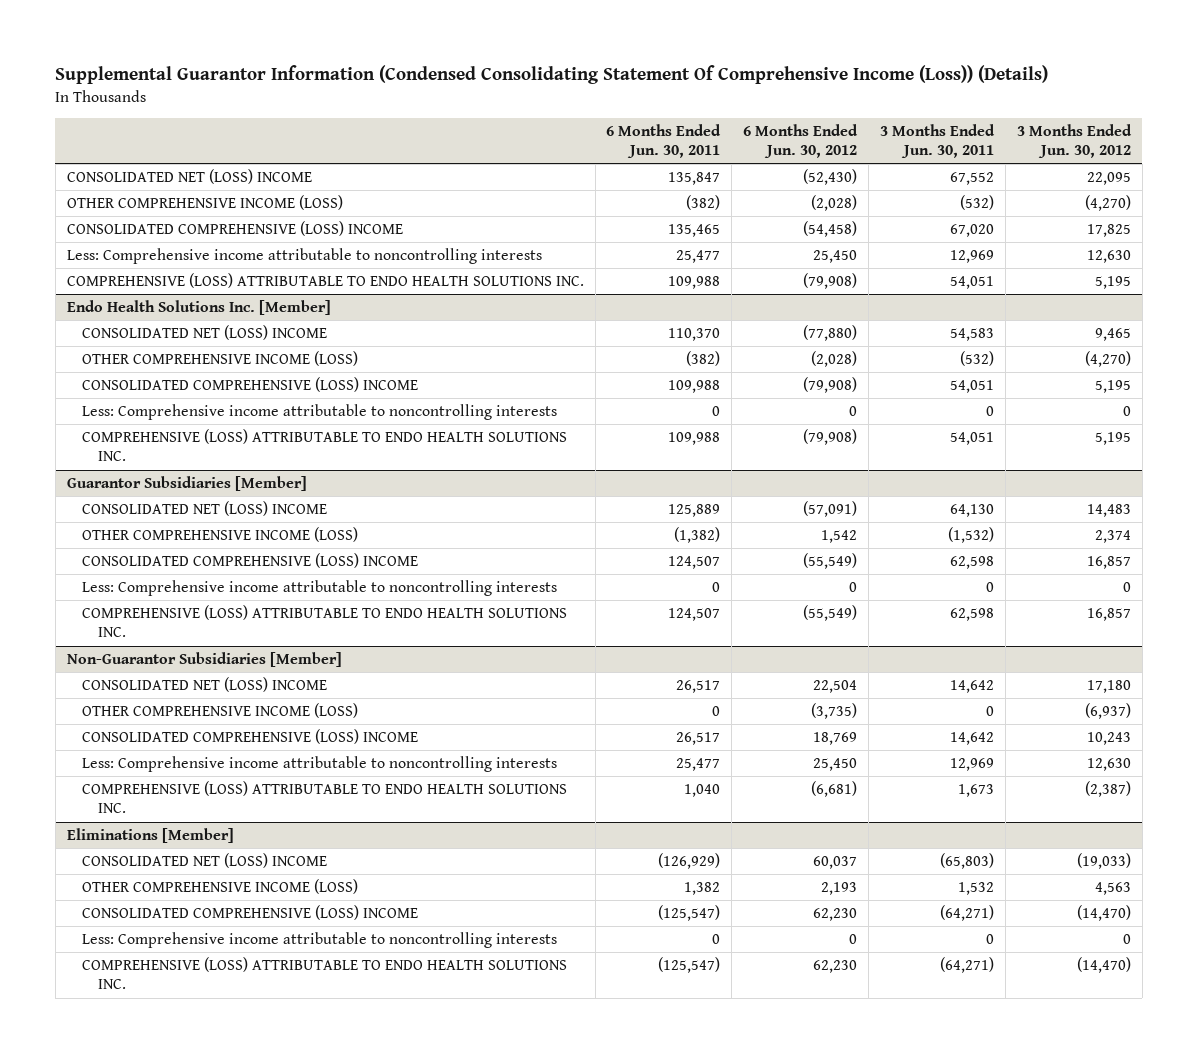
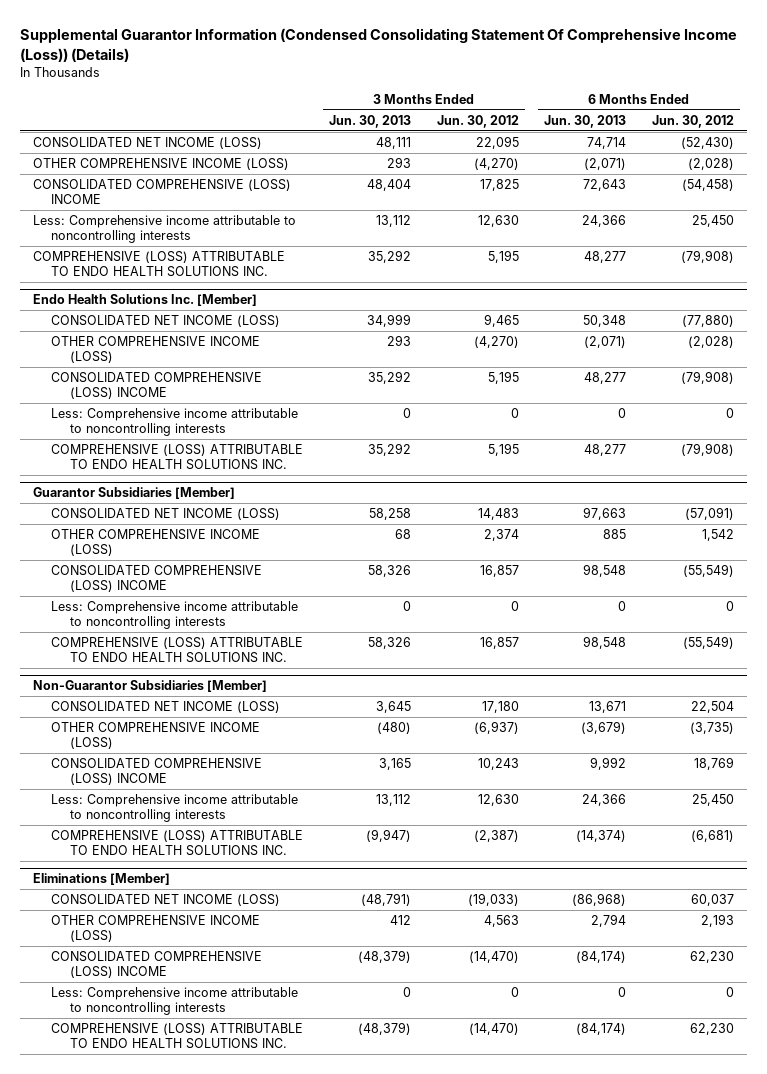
- | 6 Months Ended Jun. 30, 2011 | 6 Months Ended Jun. 30, 2012 | 3 Months Ended Jun. 30, 2011 | 3 Months Ended Jun. 30, 2012
+ | 3 Months Ended Jun. 30, 2013 | 3 Months Ended Jun. 30, 2012 | 6 Months Ended Jun. 30, 2013 | 6 Months Ended Jun. 30, 2012
- CONSOLIDATED NET (LOSS) INCOME | 135,847 | (52,430) | 67,552 | 22,095
+ CONSOLIDATED NET INCOME (LOSS) | 48,111 | 22,095 | 74,714 | (52,430)
@ Endo Health Solutions Inc. [Member]
- CONSOLIDATED NET (LOSS) INCOME | 110,370 | (77,880) | 54,583 | 9,465
+ CONSOLIDATED NET INCOME (LOSS) | 34,999 | 9,465 | 50,348 | (77,880)
@ Guarantor Subsidiaries [Member]
- CONSOLIDATED NET (LOSS) INCOME | 125,889 | (57,091) | 64,130 | 14,483
+ CONSOLIDATED NET INCOME (LOSS) | 58,258 | 14,483 | 97,663 | (57,091)
@ Non-Guarantor Subsidiaries [Member]
- CONSOLIDATED NET (LOSS) INCOME | 26,517 | 22,504 | 14,642 | 17,180
+ CONSOLIDATED NET INCOME (LOSS) | 3,645 | 17,180 | 13,671 | 22,504
@ Eliminations [Member]
- CONSOLIDATED NET (LOSS) INCOME | (126,929) | 60,037 | (65,803) | (19,033)
+ CONSOLIDATED NET INCOME (LOSS) | (48,791) | (19,033) | (86,968) | 60,037

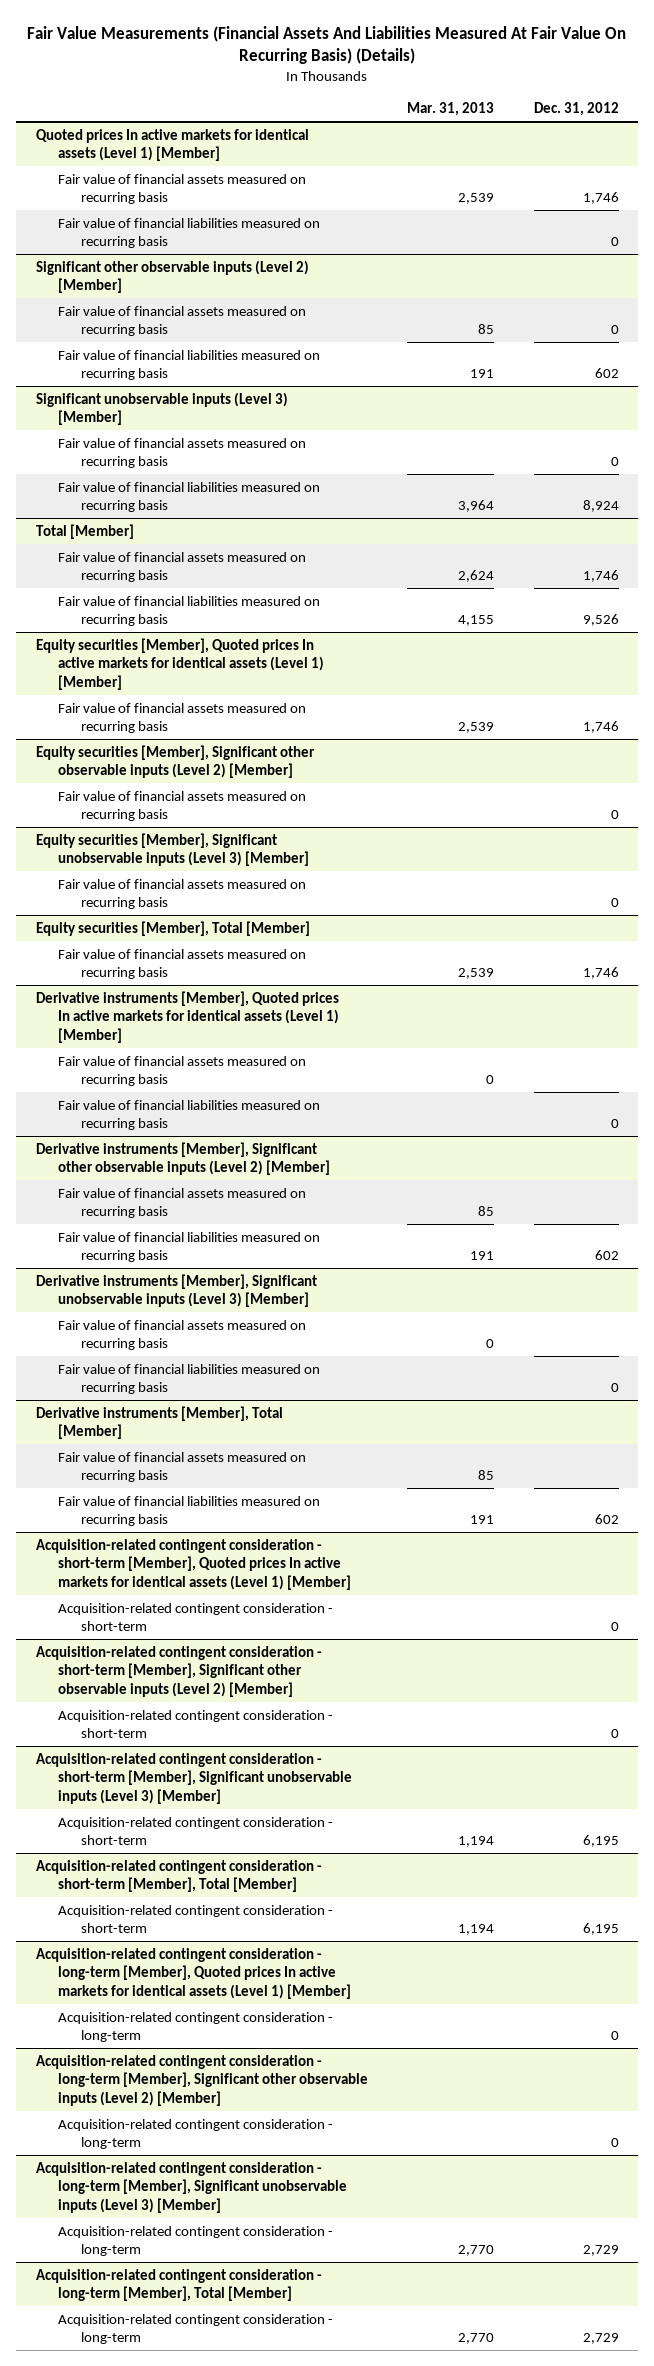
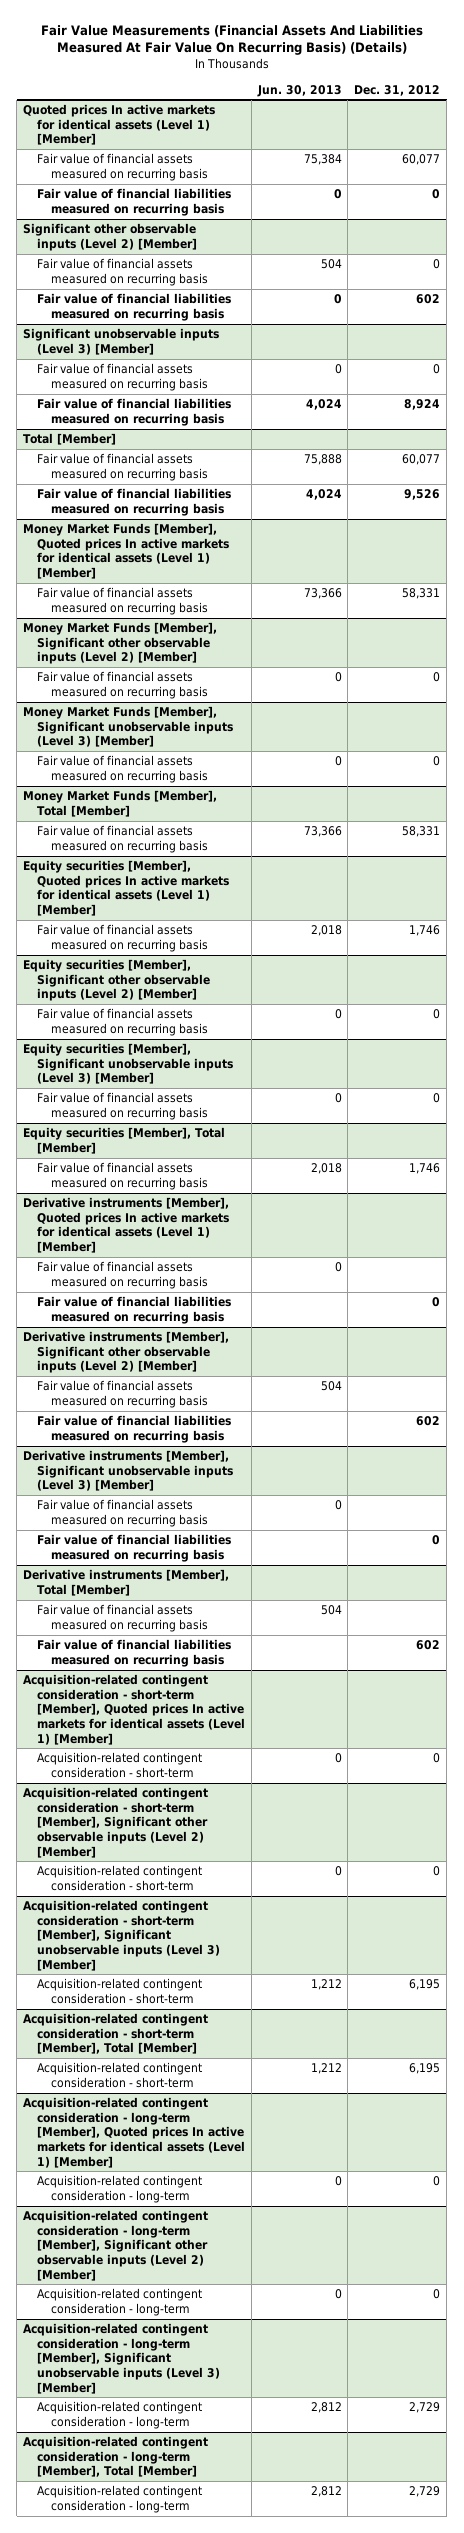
- | Mar. 31, 2013 | Dec. 31, 2012
+ | Jun. 30, 2013 | Dec. 31, 2012
@ Quoted prices In active markets for identical assets (Level 1) [Member]
- Fair value of financial assets measured on recurring basis | 2,539 | 1,746
+ Fair value of financial assets measured on recurring basis | 75,384 | 60,077
@ Total [Member]
- Fair value of financial assets measured on recurring basis | 2,624 | 1,746
+ Fair value of financial assets measured on recurring basis | 75,888 | 60,077
+ Money Market Funds [Member], Quoted prices In active markets for identical assets (Level 1) [Member]
+ Fair value of financial assets measured on recurring basis | 73,366 | 58,331
+ Money Market Funds [Member], Significant other observable inputs (Level 2) [Member]
+ Fair value of financial assets measured on recurring basis | 0 | 0
+ Money Market Funds [Member], Significant unobservable inputs (Level 3) [Member]
+ Fair value of financial assets measured on recurring basis | 0 | 0
+ Money Market Funds [Member], Total [Member]
+ Fair value of financial assets measured on recurring basis | 73,366 | 58,331

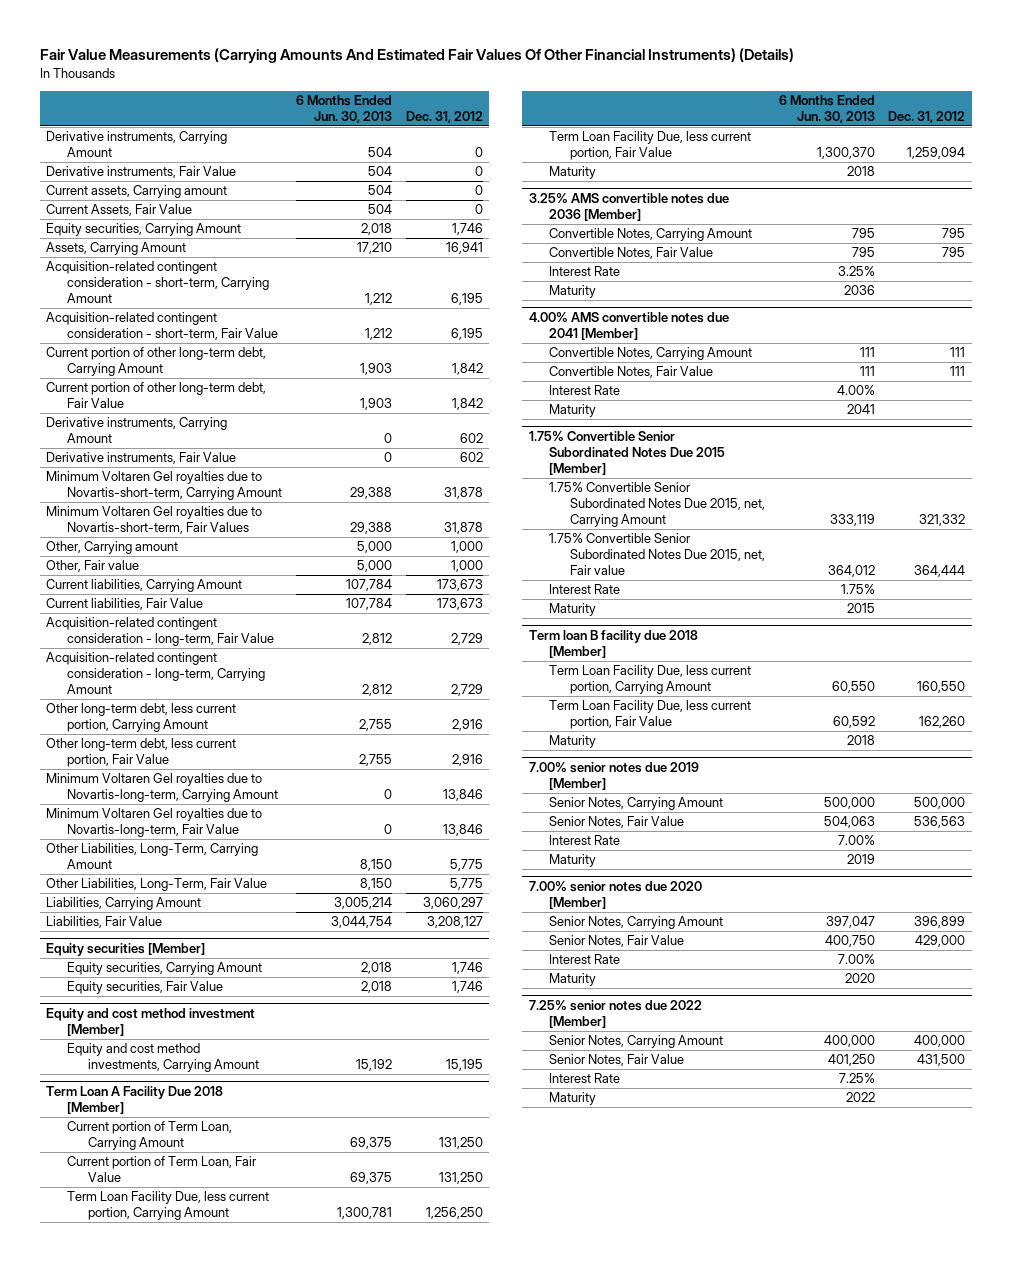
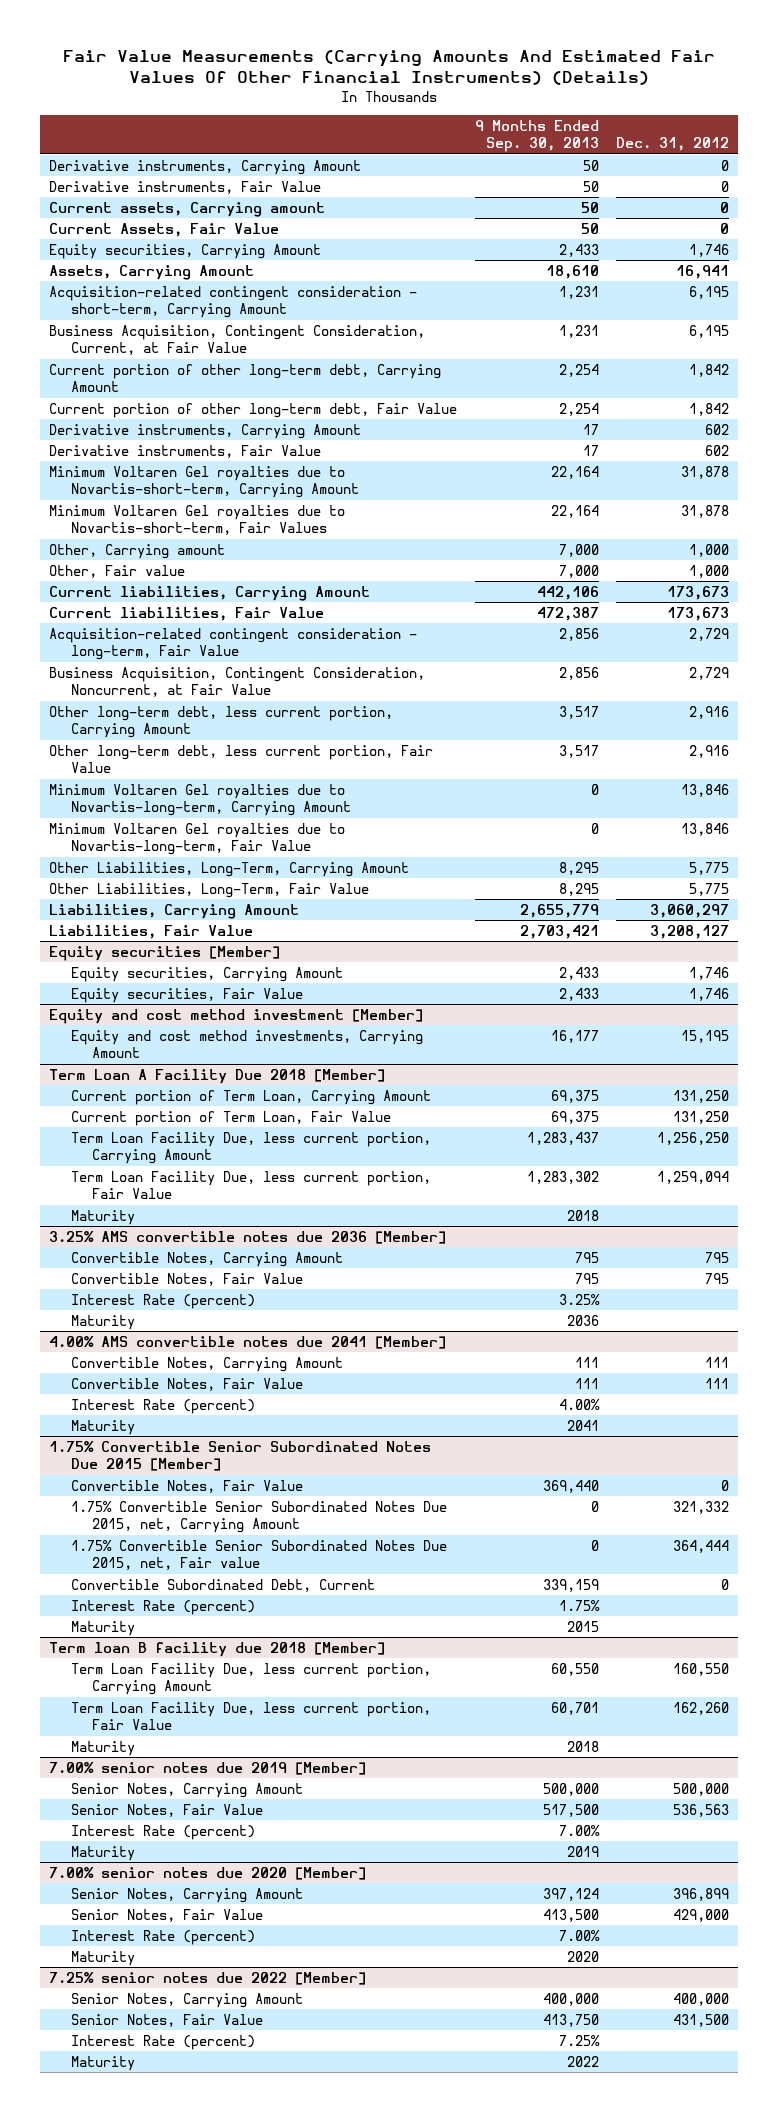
- | 6 Months Ended Jun. 30, 2013 | Dec. 31, 2012
+ | 9 Months Ended Sep. 30, 2013 | Dec. 31, 2012
- Acquisition-related contingent consideration - short-term, Fair Value | 1,212 | 6,195
+ Business Acquisition, Contingent Consideration, Current, at Fair Value | 1,231 | 6,195
- Acquisition-related contingent consideration - long-term, Carrying Amount | 2,812 | 2,729
+ Business Acquisition, Contingent Consideration, Noncurrent, at Fair Value | 2,856 | 2,729
@ 3.25% AMS convertible notes due 2036 [Member]
- Interest Rate | 3.25% |
+ Interest Rate (percent) | 3.25% |
@ 4.00% AMS convertible notes due 2041 [Member]
- Interest Rate | 4.00% |
+ Interest Rate (percent) | 4.00% |
@ 1.75% Convertible Senior Subordinated Notes Due 2015 [Member]
+ Convertible Notes, Fair Value | 369,440 | 0
- Interest Rate | 1.75% |
+ Convertible Subordinated Debt, Current | 339,159 | 0
+ Interest Rate (percent) | 1.75% |
@ 7.00% senior notes due 2019 [Member]
- Interest Rate | 7.00% |
+ Interest Rate (percent) | 7.00% |
@ 7.00% senior notes due 2020 [Member]
- Interest Rate | 7.00% |
+ Interest Rate (percent) | 7.00% |
@ 7.25% senior notes due 2022 [Member]
- Interest Rate | 7.25% |
+ Interest Rate (percent) | 7.25% |

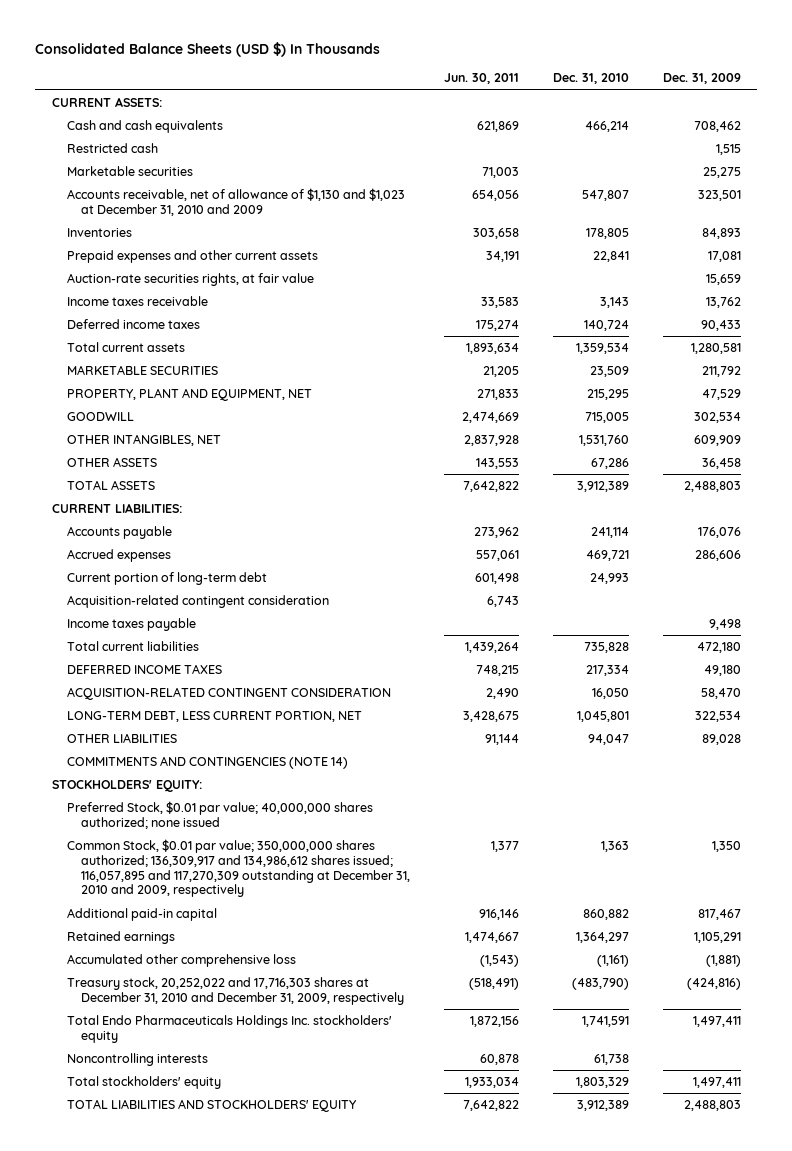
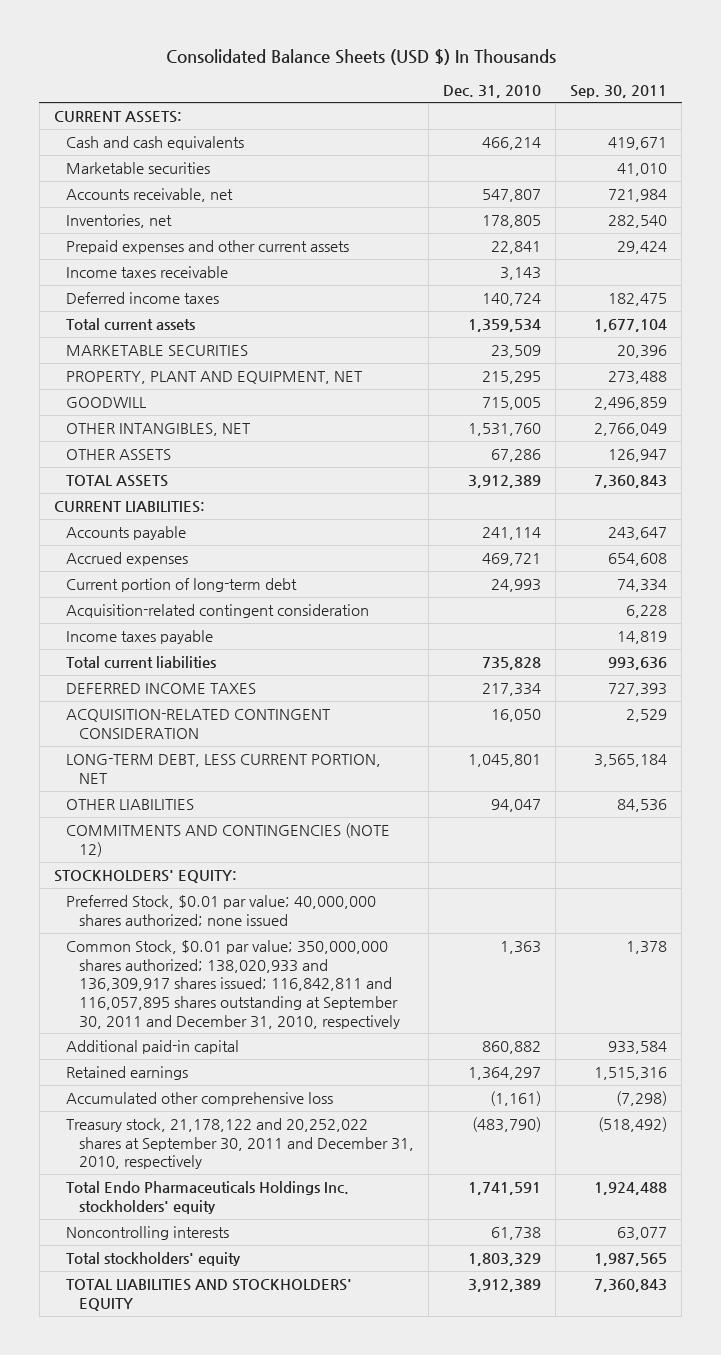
- | Jun. 30, 2011 | Dec. 31, 2010 | Dec. 31, 2009
+ | Dec. 31, 2010 | Sep. 30, 2011
- Restricted cash | | | 1,515
- Accounts receivable, net of allowance of $1,130 and $1,023 at December 31, 2010 and 2009 | 654,056 | 547,807 | 323,501
- Inventories | 303,658 | 178,805 | 84,893
+ Accounts receivable, net | 547,807 | 721,984
+ Inventories, net | 178,805 | 282,540
- Auction-rate securities rights, at fair value | | | 15,659
- COMMITMENTS AND CONTINGENCIES (NOTE 14)
+ COMMITMENTS AND CONTINGENCIES (NOTE 12)
- Common Stock, $0.01 par value; 350,000,000 shares authorized; 136,309,917 and 134,986,612 shares issued; 116,057,895 and 117,270,309 outstanding at December 31, 2010 and 2009, respectively | 1,377 | 1,363 | 1,350
+ Common Stock, $0.01 par value; 350,000,000 shares authorized; 138,020,933 and 136,309,917 shares issued; 116,842,811 and 116,057,895 shares outstanding at September 30, 2011 and December 31, 2010, respectively | 1,363 | 1,378
- Treasury stock, 20,252,022 and 17,716,303 shares at December 31, 2010 and December 31, 2009, respectively | (518,491) | (483,790) | (424,816)
+ Treasury stock, 21,178,122 and 20,252,022 shares at September 30, 2011 and December 31, 2010, respectively | (483,790) | (518,492)

